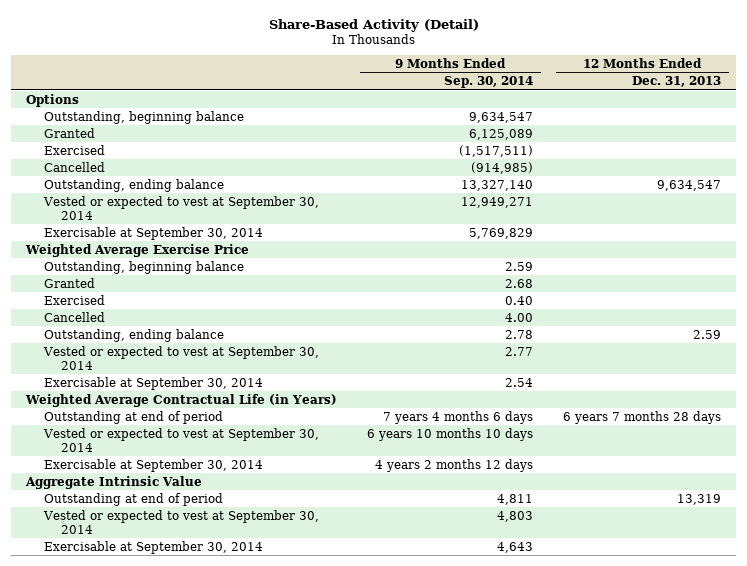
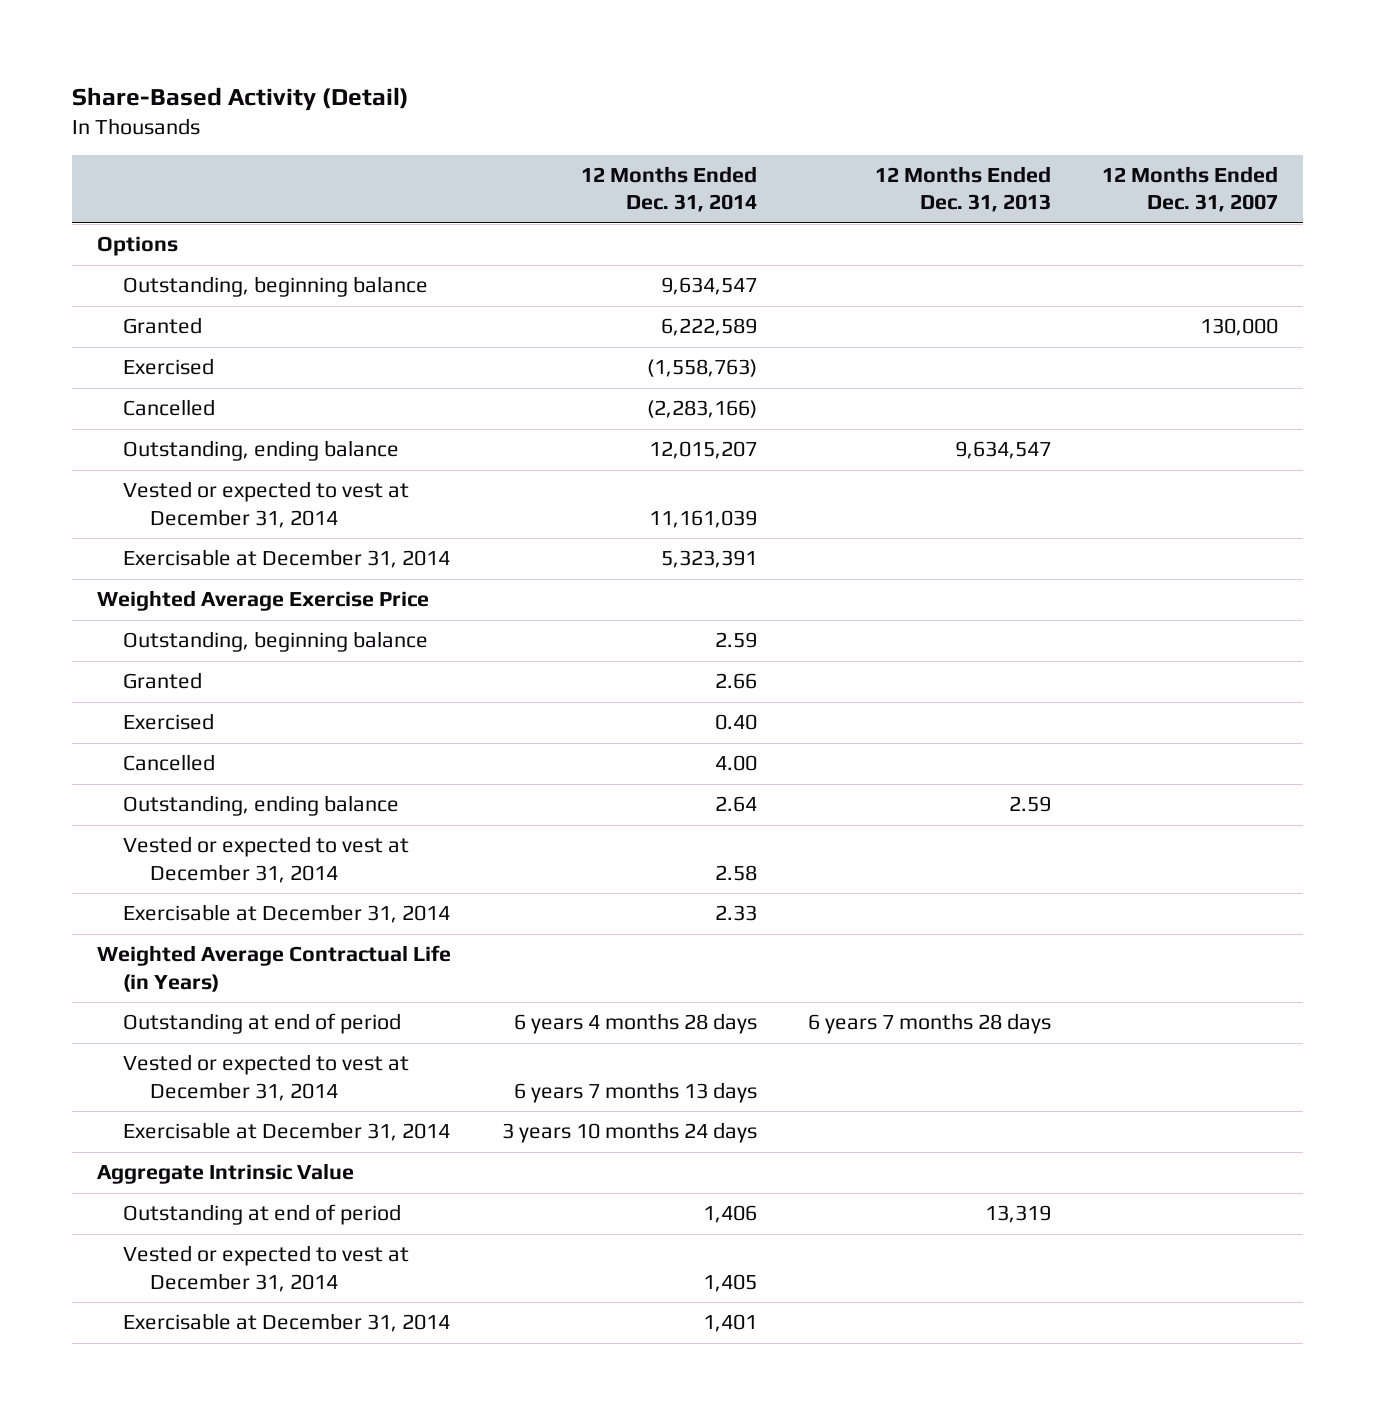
- | 9 Months Ended Sep. 30, 2014 | 12 Months Ended Dec. 31, 2013
+ | 12 Months Ended Dec. 31, 2014 | 12 Months Ended Dec. 31, 2013 | 12 Months Ended Dec. 31, 2007
- Vested or expected to vest at September 30, 2014 | 12,949,271 |
- Exercisable at September 30, 2014 | 5,769,829 |
+ Vested or expected to vest at December 31, 2014 | 11,161,039 | |
+ Exercisable at December 31, 2014 | 5,323,391 | |
- Vested or expected to vest at September 30, 2014 | 2.77 |
- Exercisable at September 30, 2014 | 2.54 |
+ Vested or expected to vest at December 31, 2014 | 2.58 | |
+ Exercisable at December 31, 2014 | 2.33 | |
- Vested or expected to vest at September 30, 2014 | 6 years 10 months 10 days |
- Exercisable at September 30, 2014 | 4 years 2 months 12 days |
+ Vested or expected to vest at December 31, 2014 | 6 years 7 months 13 days | |
+ Exercisable at December 31, 2014 | 3 years 10 months 24 days | |
- Vested or expected to vest at September 30, 2014 | 4,803 |
- Exercisable at September 30, 2014 | 4,643 |
+ Vested or expected to vest at December 31, 2014 | 1,405 | |
+ Exercisable at December 31, 2014 | 1,401 | |

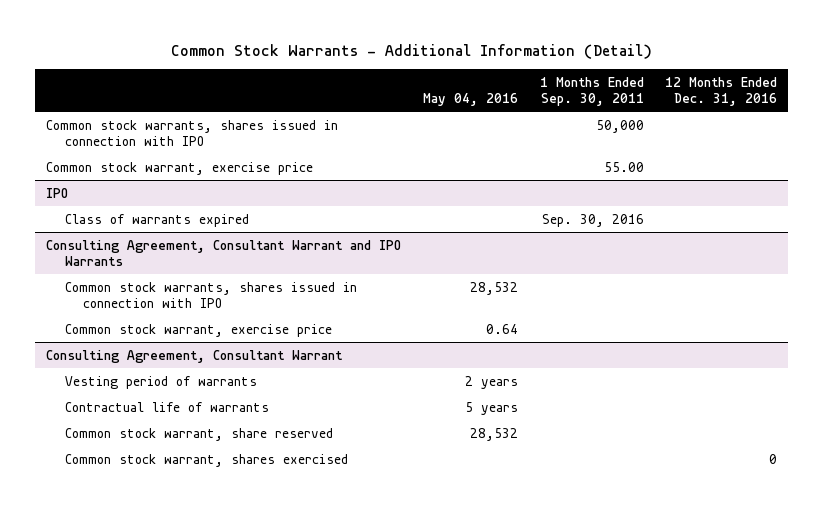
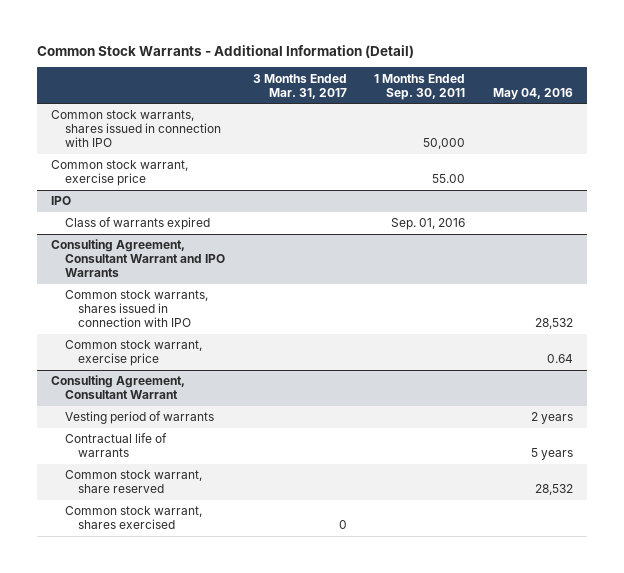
- | May 04, 2016 | 1 Months Ended Sep. 30, 2011 | 12 Months Ended Dec. 31, 2016
+ | 3 Months Ended Mar. 31, 2017 | 1 Months Ended Sep. 30, 2011 | May 04, 2016
@ IPO
- Class of warrants expired | | Sep. 30, 2016 |
+ Class of warrants expired | | Sep. 01, 2016 |

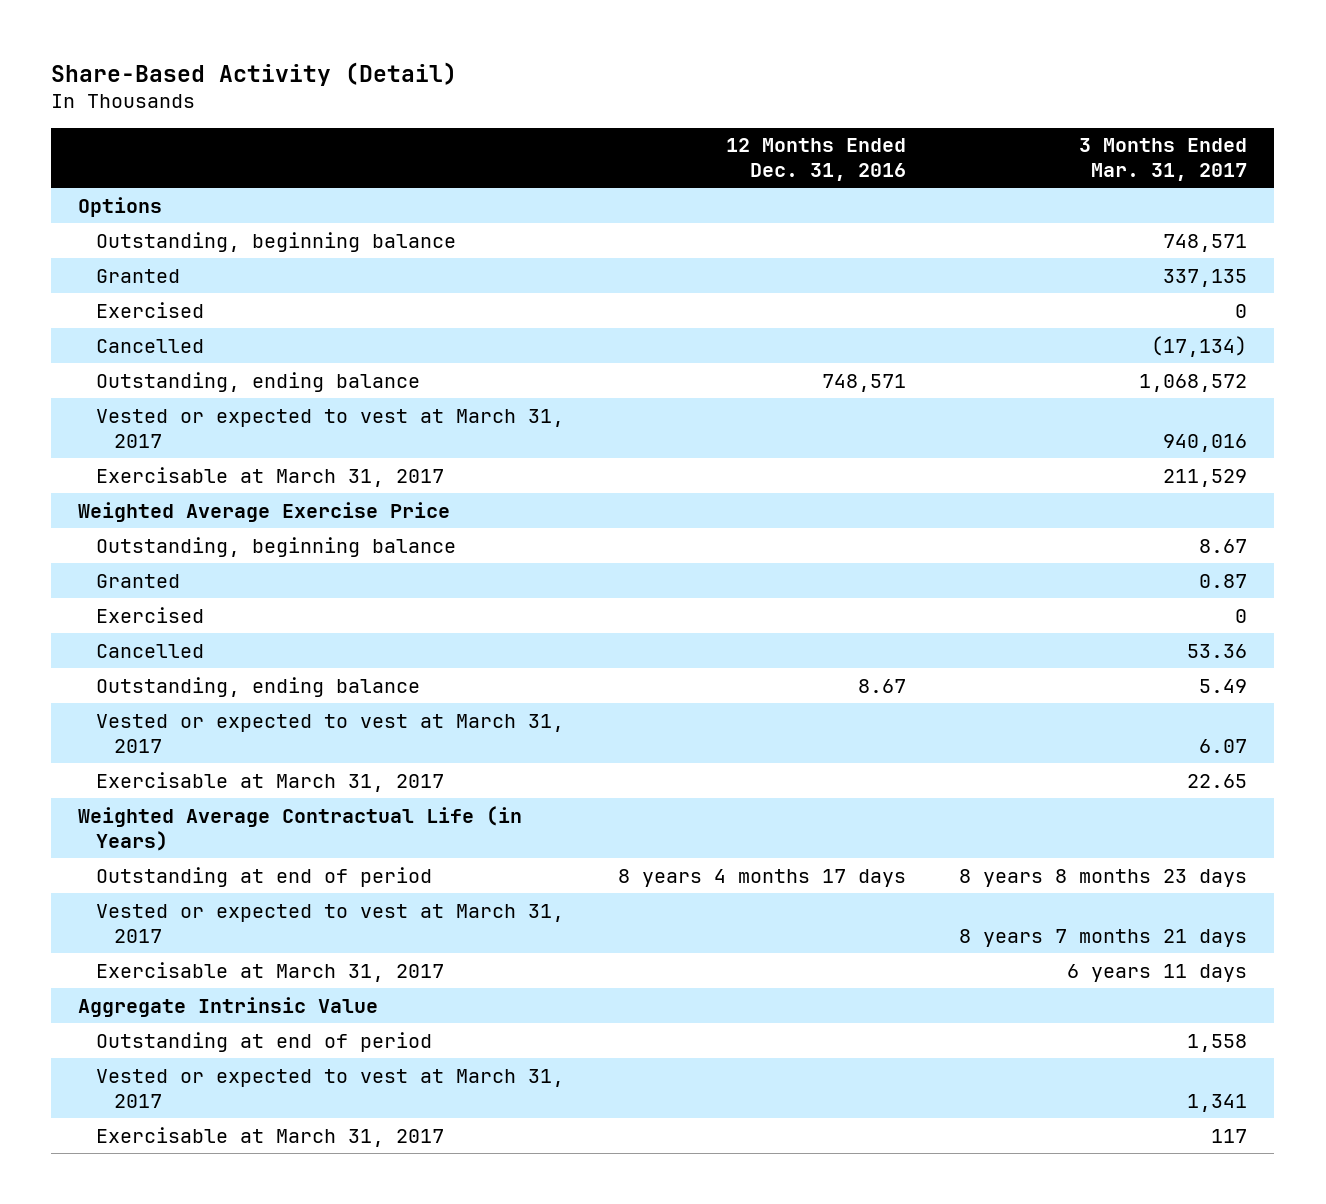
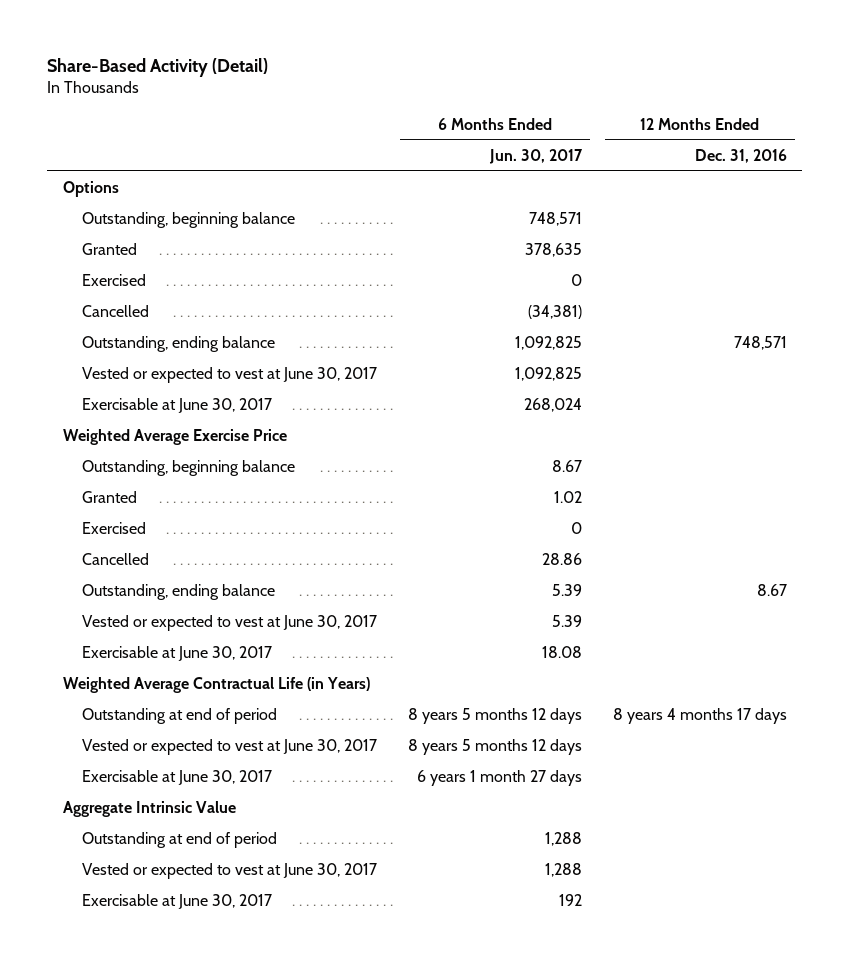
- | 12 Months Ended Dec. 31, 2016 | 3 Months Ended Mar. 31, 2017
+ | 6 Months Ended Jun. 30, 2017 | 12 Months Ended Dec. 31, 2016
- Vested or expected to vest at March 31, 2017 | | 940,016
- Exercisable at March 31, 2017 | | 211,529
+ Vested or expected to vest at June 30, 2017 | 1,092,825 |
+ Exercisable at June 30, 2017 | 268,024 |
- Vested or expected to vest at March 31, 2017 | | 6.07
- Exercisable at March 31, 2017 | | 22.65
+ Vested or expected to vest at June 30, 2017 | 5.39 |
+ Exercisable at June 30, 2017 | 18.08 |
- Vested or expected to vest at March 31, 2017 | | 8 years 7 months 21 days
- Exercisable at March 31, 2017 | | 6 years 11 days
+ Vested or expected to vest at June 30, 2017 | 8 years 5 months 12 days |
+ Exercisable at June 30, 2017 | 6 years 1 month 27 days |
- Vested or expected to vest at March 31, 2017 | | 1,341
- Exercisable at March 31, 2017 | | 117
+ Vested or expected to vest at June 30, 2017 | 1,288 |
+ Exercisable at June 30, 2017 | 192 |

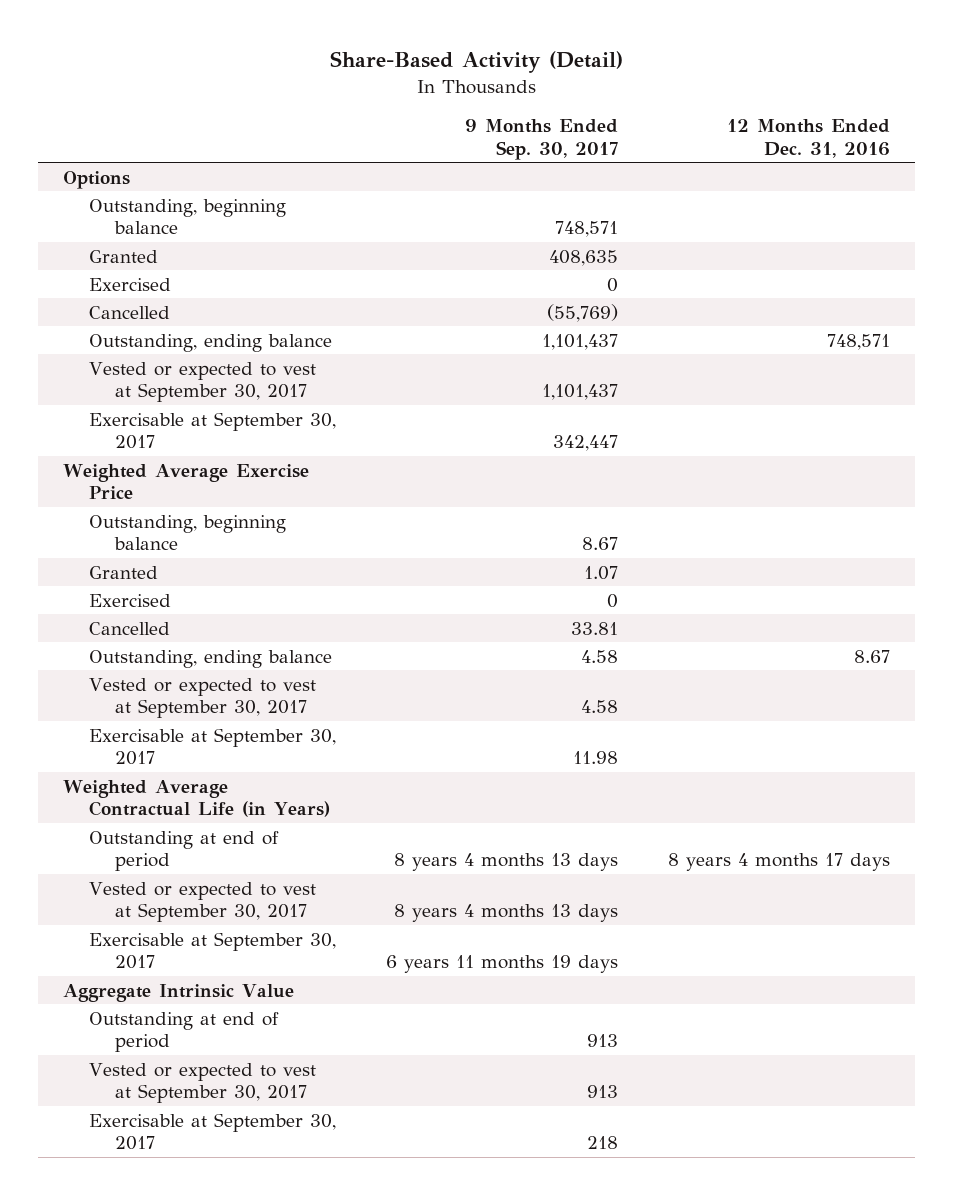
- | 6 Months Ended Jun. 30, 2017 | 12 Months Ended Dec. 31, 2016
+ | 9 Months Ended Sep. 30, 2017 | 12 Months Ended Dec. 31, 2016
- Vested or expected to vest at June 30, 2017 | 1,092,825 |
- Exercisable at June 30, 2017 | 268,024 |
+ Vested or expected to vest at September 30, 2017 | 1,101,437 |
+ Exercisable at September 30, 2017 | 342,447 |
- Vested or expected to vest at June 30, 2017 | 5.39 |
- Exercisable at June 30, 2017 | 18.08 |
+ Vested or expected to vest at September 30, 2017 | 4.58 |
+ Exercisable at September 30, 2017 | 11.98 |
- Vested or expected to vest at June 30, 2017 | 8 years 5 months 12 days |
- Exercisable at June 30, 2017 | 6 years 1 month 27 days |
+ Vested or expected to vest at September 30, 2017 | 8 years 4 months 13 days |
+ Exercisable at September 30, 2017 | 6 years 11 months 19 days |
- Vested or expected to vest at June 30, 2017 | 1,288 |
- Exercisable at June 30, 2017 | 192 |
+ Vested or expected to vest at September 30, 2017 | 913 |
+ Exercisable at September 30, 2017 | 218 |

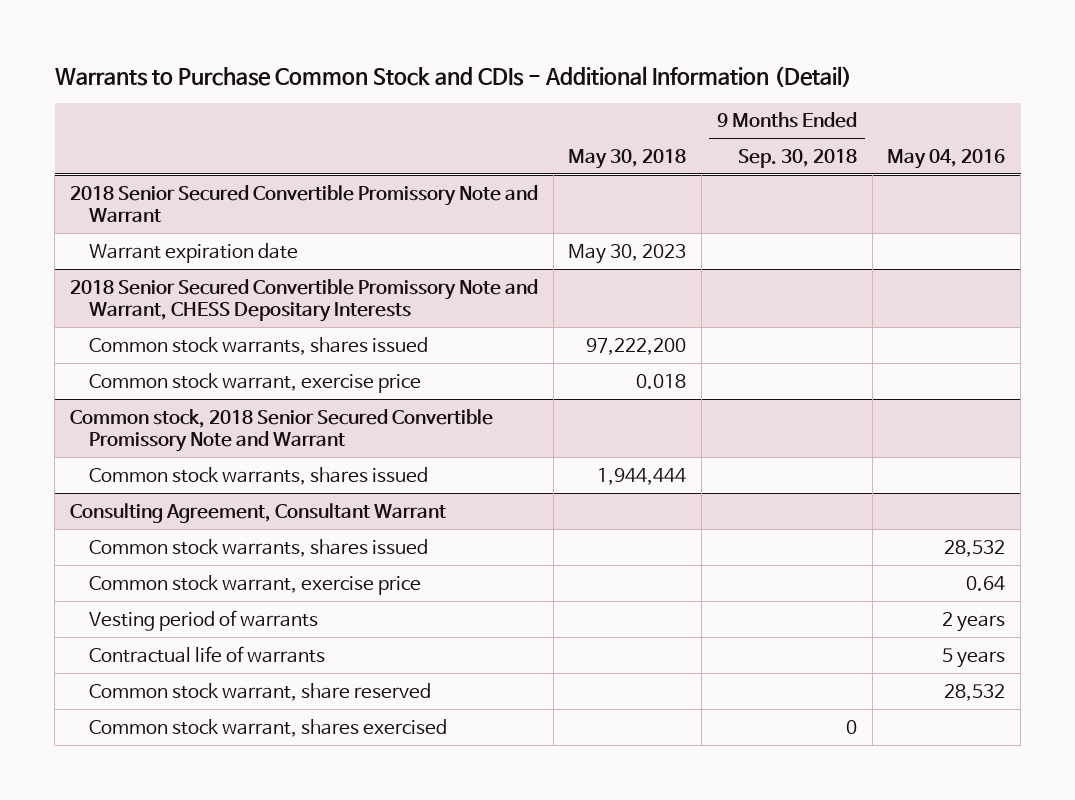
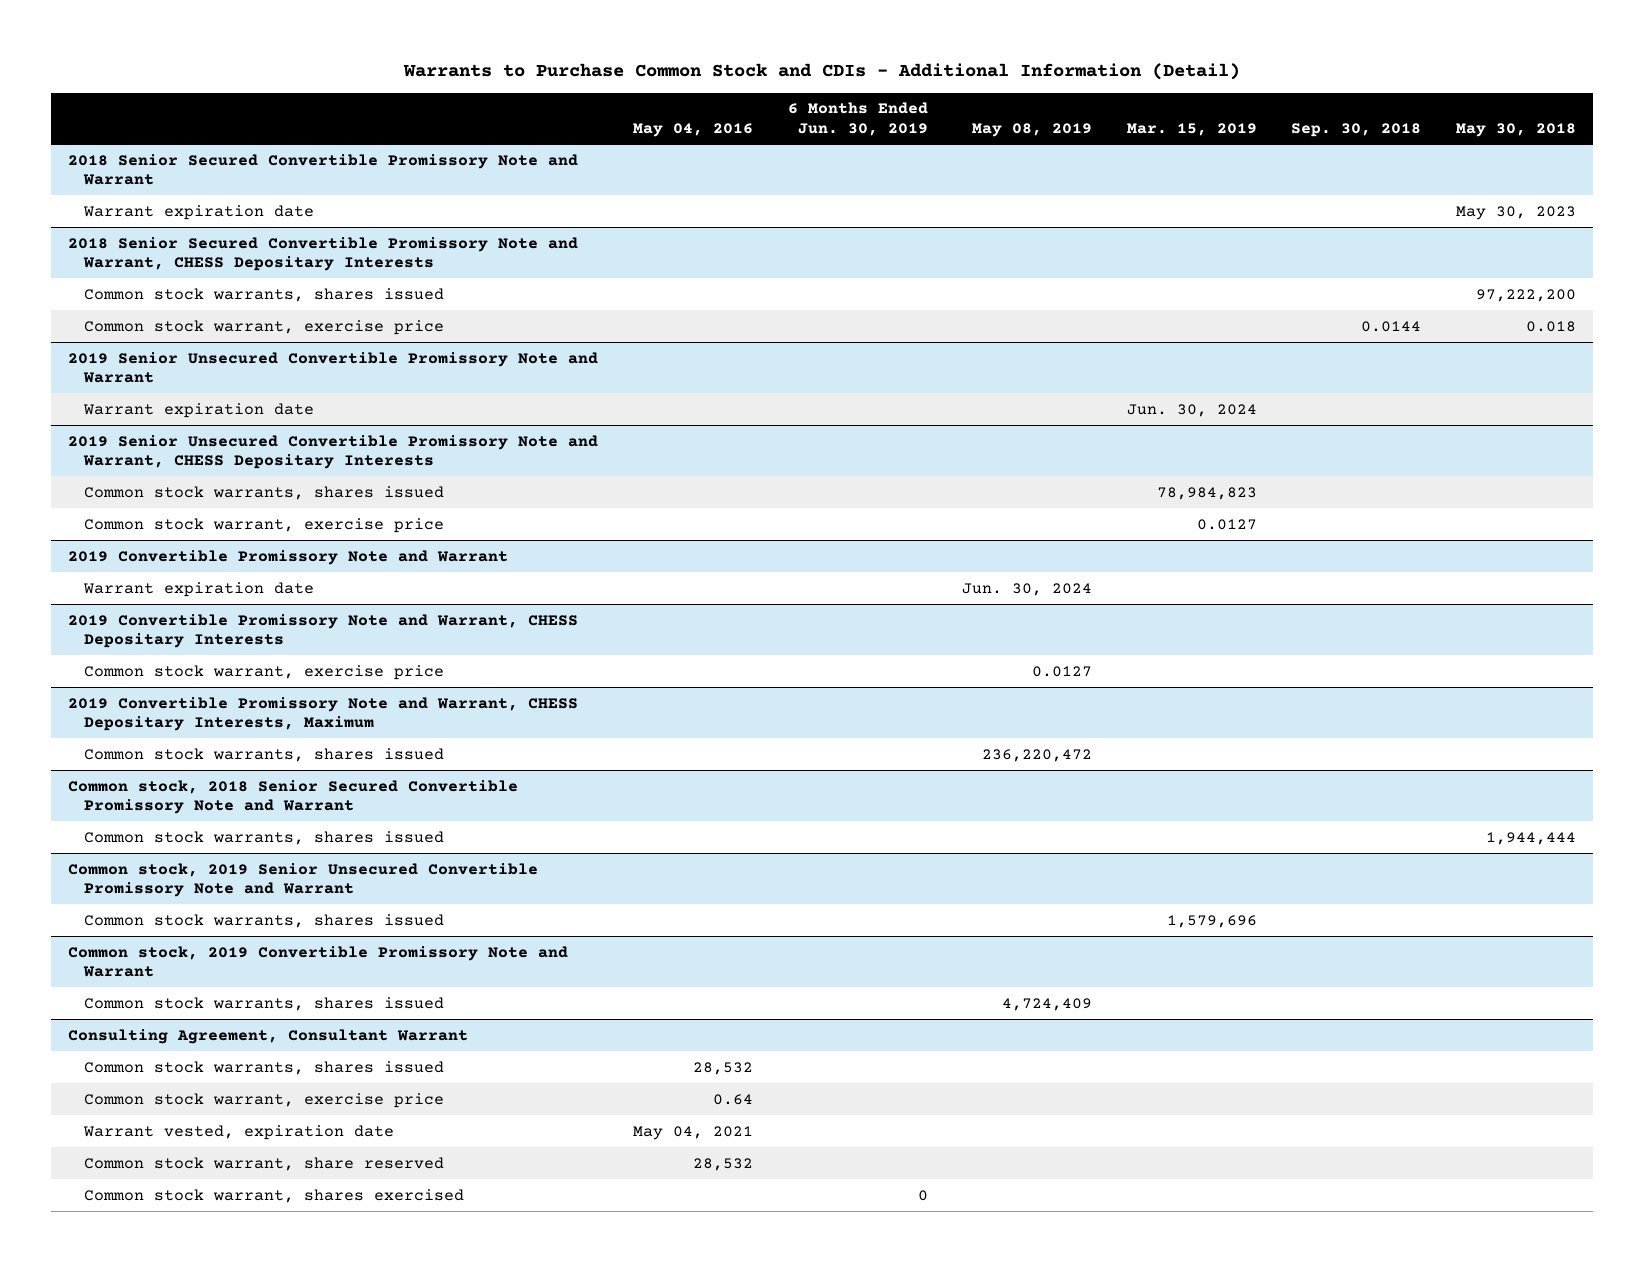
- | May 30, 2018 | 9 Months Ended Sep. 30, 2018 | May 04, 2016
+ | May 04, 2016 | 6 Months Ended Jun. 30, 2019 | May 08, 2019 | Mar. 15, 2019 | Sep. 30, 2018 | May 30, 2018
+ 2019 Senior Unsecured Convertible Promissory Note and Warrant
+ Warrant expiration date | | | | Jun. 30, 2024 | |
+ 2019 Senior Unsecured Convertible Promissory Note and Warrant, CHESS Depositary Interests
+ Common stock warrants, shares issued | | | | 78,984,823 | |
+ Common stock warrant, exercise price | | | | 0.0127 | |
+ 2019 Convertible Promissory Note and Warrant
+ Warrant expiration date | | | Jun. 30, 2024 | | |
+ 2019 Convertible Promissory Note and Warrant, CHESS Depositary Interests
+ Common stock warrant, exercise price | | | 0.0127 | | |
+ 2019 Convertible Promissory Note and Warrant, CHESS Depositary Interests, Maximum
+ Common stock warrants, shares issued | | | 236,220,472 | | |
+ Common stock, 2019 Senior Unsecured Convertible Promissory Note and Warrant
+ Common stock warrants, shares issued | | | | 1,579,696 | |
+ Common stock, 2019 Convertible Promissory Note and Warrant
+ Common stock warrants, shares issued | | | 4,724,409 | | |
@ Consulting Agreement, Consultant Warrant
- Vesting period of warrants | | | 2 years
- Contractual life of warrants | | | 5 years
+ Warrant vested, expiration date | May 04, 2021 | | | | |

